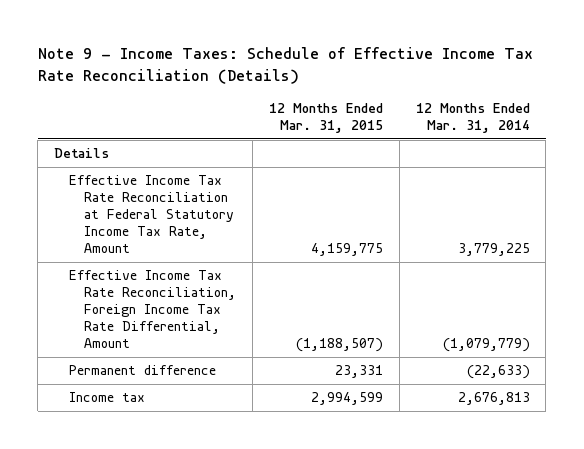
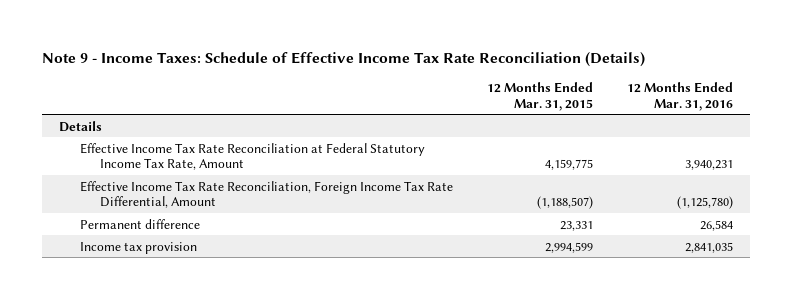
- | 12 Months Ended Mar. 31, 2015 | 12 Months Ended Mar. 31, 2014
+ | 12 Months Ended Mar. 31, 2015 | 12 Months Ended Mar. 31, 2016
- Income tax | 2,994,599 | 2,676,813
+ Income tax provision | 2,994,599 | 2,841,035

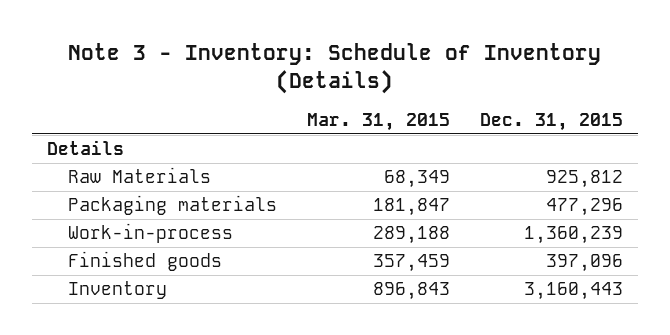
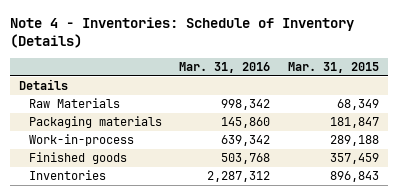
- Note 3 - Inventory: Schedule of Inventory (Details)
+ Note 4 - Inventories: Schedule of Inventory (Details)
- | Mar. 31, 2015 | Dec. 31, 2015
+ | Mar. 31, 2016 | Mar. 31, 2015
- Inventory | 896,843 | 3,160,443
+ Inventories | 2,287,312 | 896,843

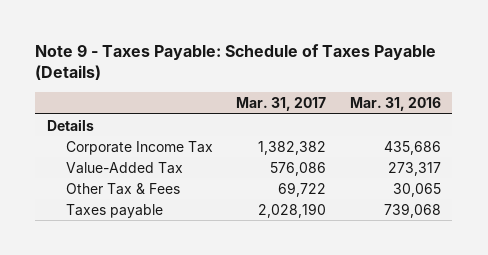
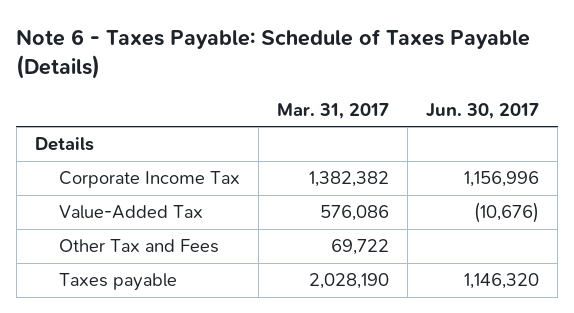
- Note 9 - Taxes Payable: Schedule of Taxes Payable (Details)
+ Note 6 - Taxes Payable: Schedule of Taxes Payable (Details)
- | Mar. 31, 2017 | Mar. 31, 2016
+ | Mar. 31, 2017 | Jun. 30, 2017
- Other Tax & Fees | 69,722 | 30,065
+ Other Tax and Fees | 69,722 |

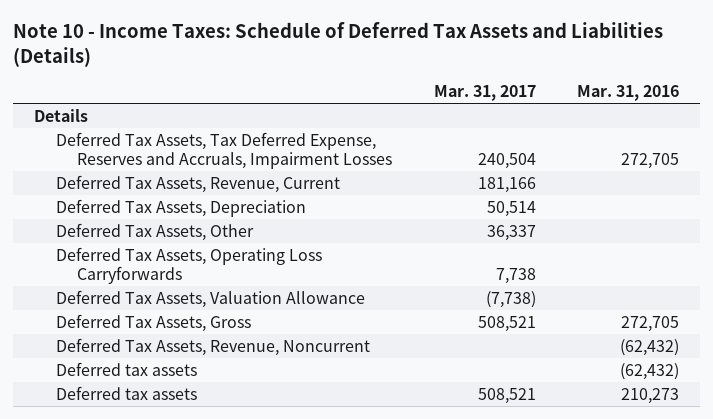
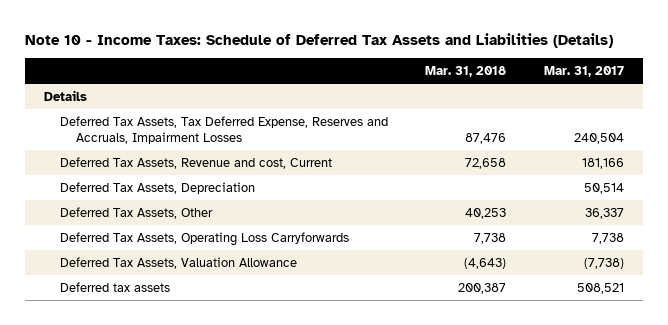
- | Mar. 31, 2017 | Mar. 31, 2016
+ | Mar. 31, 2018 | Mar. 31, 2017
- Deferred Tax Assets, Revenue, Current | 181,166 |
+ Deferred Tax Assets, Revenue and cost, Current | 72,658 | 181,166
- Deferred Tax Assets, Gross | 508,521 | 272,705
- Deferred Tax Assets, Revenue, Noncurrent | | (62,432)
- Deferred tax assets | | (62,432)

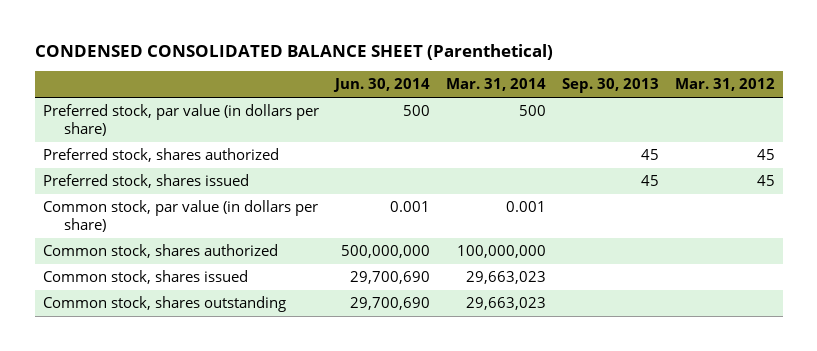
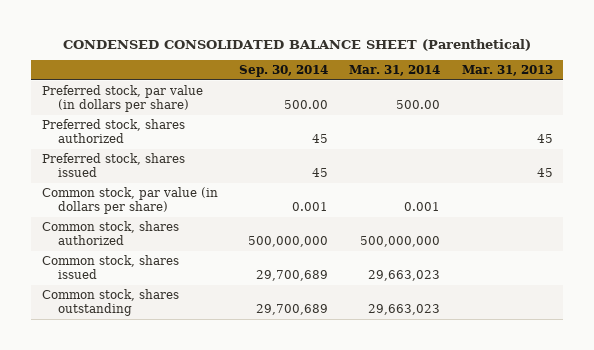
- | Jun. 30, 2014 | Mar. 31, 2014 | Sep. 30, 2013 | Mar. 31, 2012
+ | Sep. 30, 2014 | Mar. 31, 2014 | Mar. 31, 2013
- Preferred stock, par value (in dollars per share) | 500 | 500 | |
+ Preferred stock, par value (in dollars per share) | 500.00 | 500.00 |
- Common stock, shares authorized | 500,000,000 | 100,000,000 | |
+ Common stock, shares authorized | 500,000,000 | 500,000,000 |

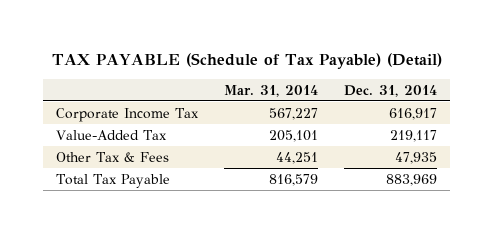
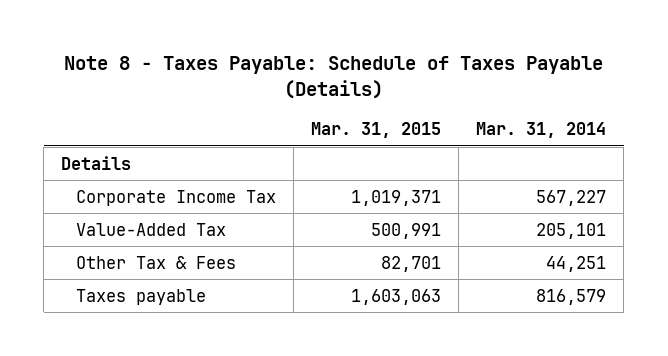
- TAX PAYABLE (Schedule of Tax Payable) (Detail)
+ Note 8 - Taxes Payable: Schedule of Taxes Payable (Details)
- | Mar. 31, 2014 | Dec. 31, 2014
+ | Mar. 31, 2015 | Mar. 31, 2014
+ Details
- Total Tax Payable | 816,579 | 883,969
+ Taxes payable | 1,603,063 | 816,579

